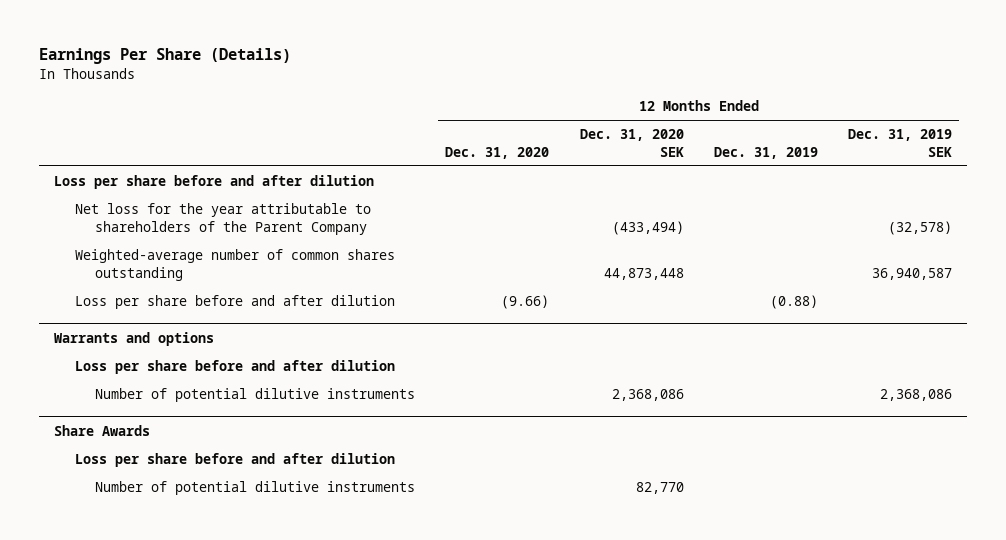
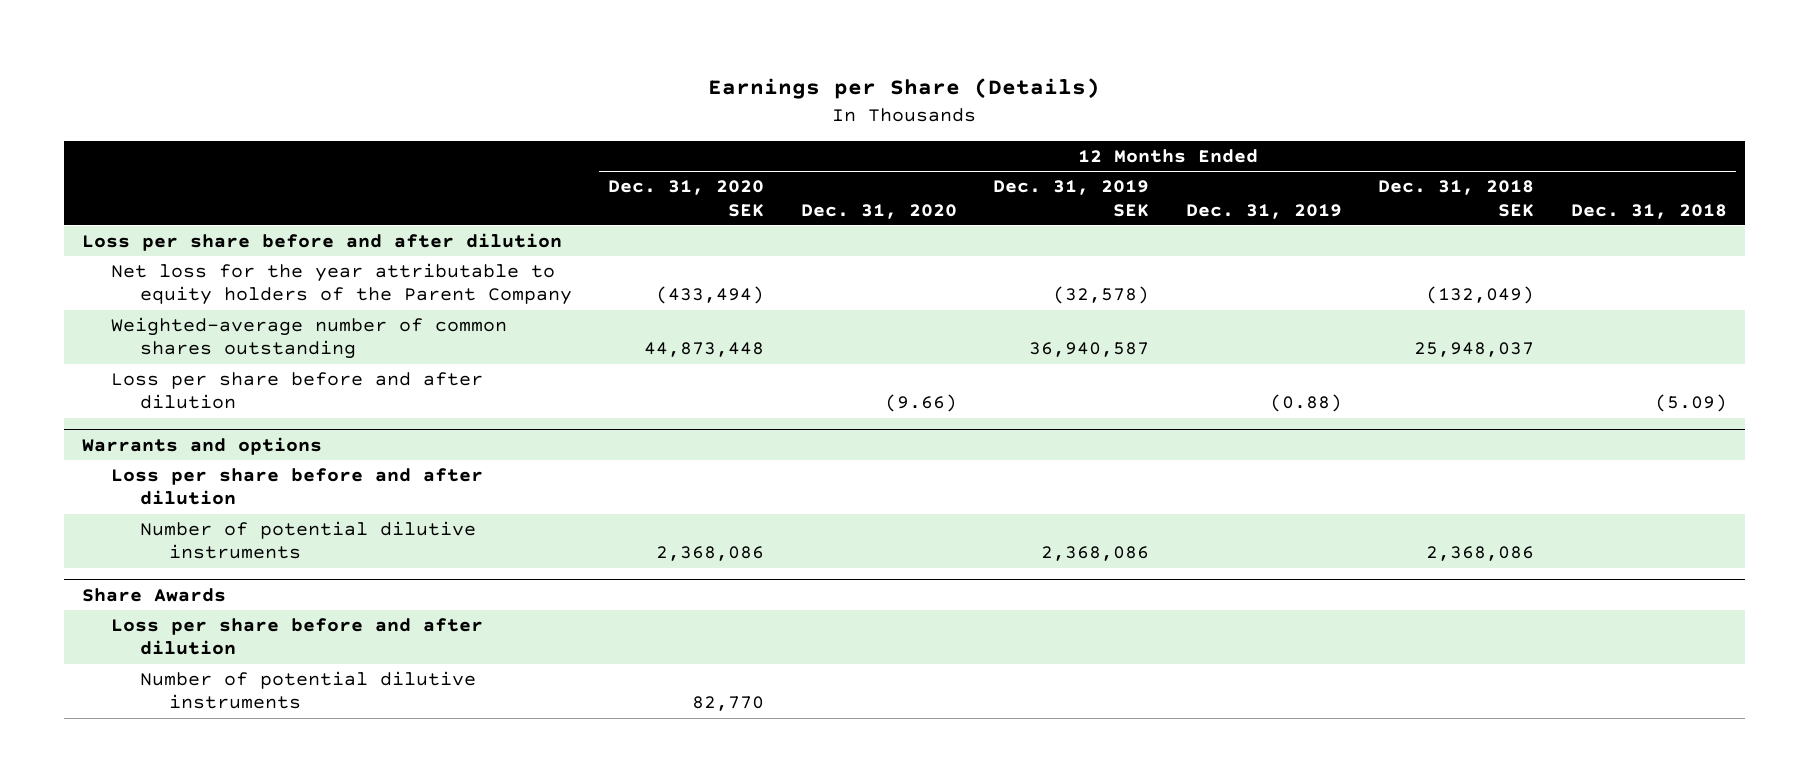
- Earnings Per Share (Details)
+ Earnings per Share (Details)
- | 12 Months Ended Dec. 31, 2020 | 12 Months Ended Dec. 31, 2020 SEK | 12 Months Ended Dec. 31, 2019 | 12 Months Ended Dec. 31, 2019 SEK
+ | 12 Months Ended Dec. 31, 2020 SEK | 12 Months Ended Dec. 31, 2020 | 12 Months Ended Dec. 31, 2019 SEK | 12 Months Ended Dec. 31, 2019 | 12 Months Ended Dec. 31, 2018 SEK | 12 Months Ended Dec. 31, 2018
- Net loss for the year attributable to shareholders of the Parent Company | | (433,494) | | (32,578)
+ Net loss for the year attributable to equity holders of the Parent Company | (433,494) | | (32,578) | | (132,049) |

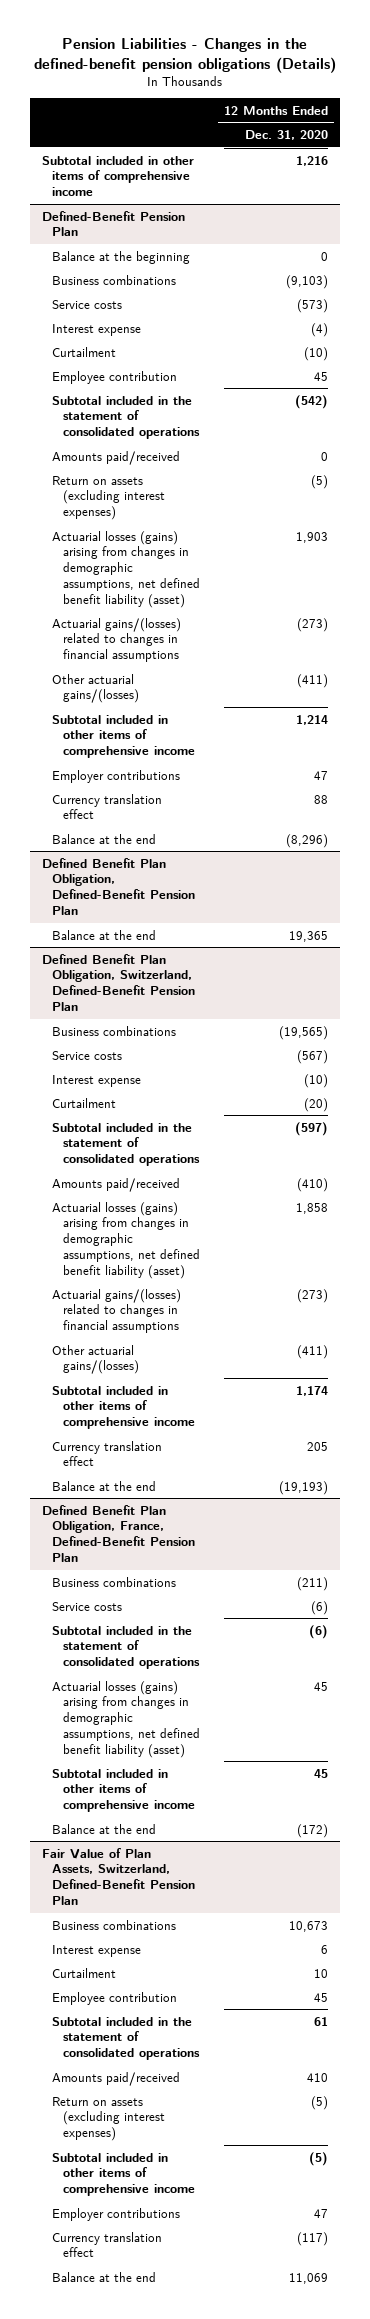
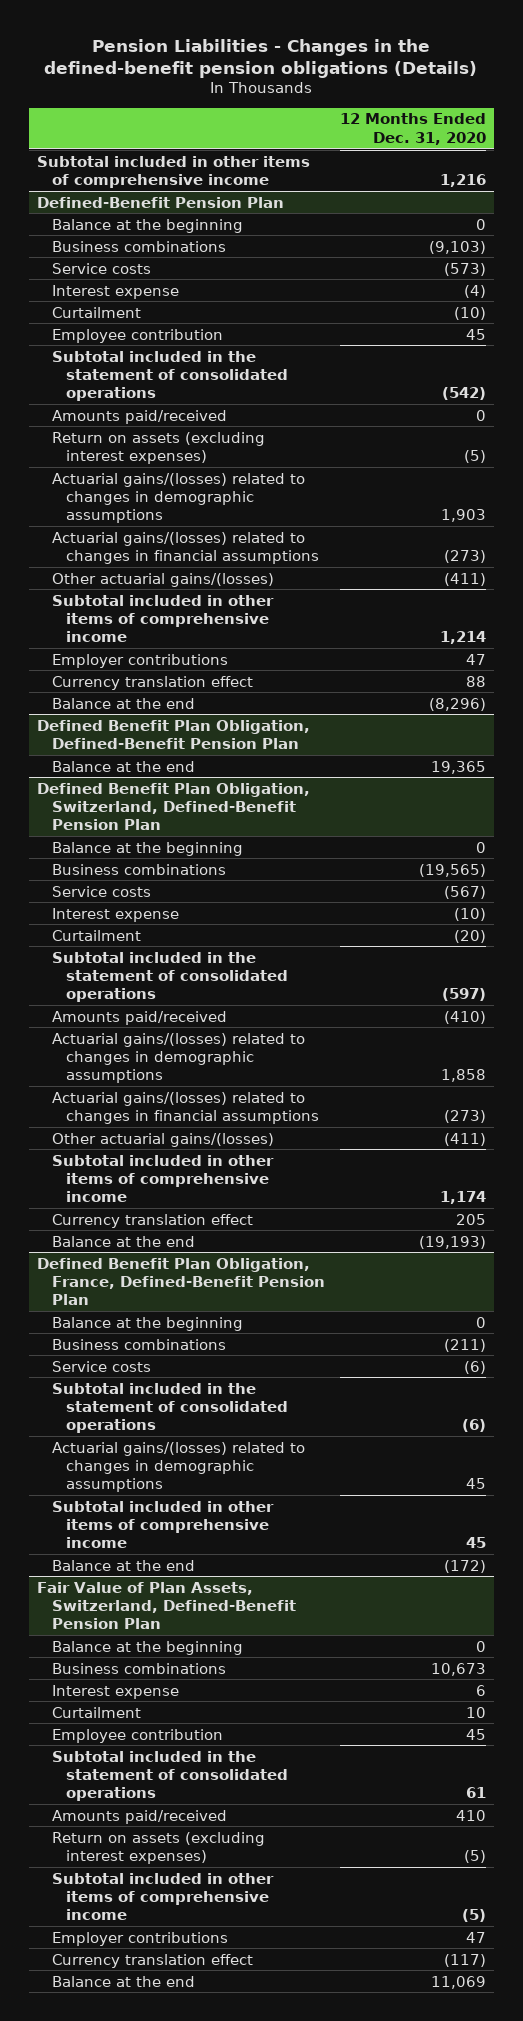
@ Defined-Benefit Pension Plan
- Actuarial losses (gains) arising from changes in demographic assumptions, net defined benefit liability (asset) | 1,903
+ Actuarial gains/(losses) related to changes in demographic assumptions | 1,903
@ Defined Benefit Plan Obligation, Switzerland, Defined-Benefit Pension Plan
+ Balance at the beginning | 0
- Actuarial losses (gains) arising from changes in demographic assumptions, net defined benefit liability (asset) | 1,858
+ Actuarial gains/(losses) related to changes in demographic assumptions | 1,858
@ Defined Benefit Plan Obligation, France, Defined-Benefit Pension Plan
+ Balance at the beginning | 0
- Actuarial losses (gains) arising from changes in demographic assumptions, net defined benefit liability (asset) | 45
+ Actuarial gains/(losses) related to changes in demographic assumptions | 45
@ Fair Value of Plan Assets, Switzerland, Defined-Benefit Pension Plan
+ Balance at the beginning | 0

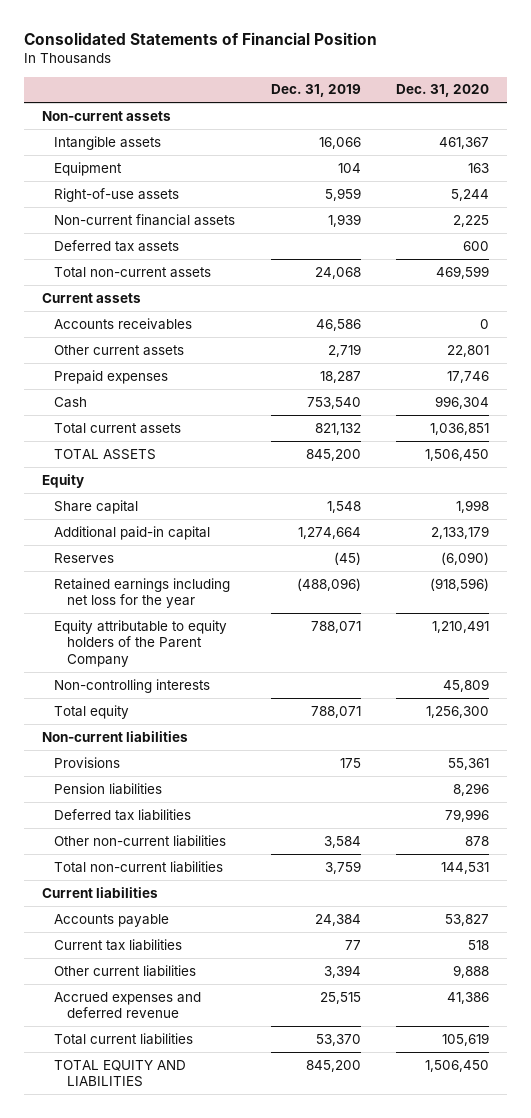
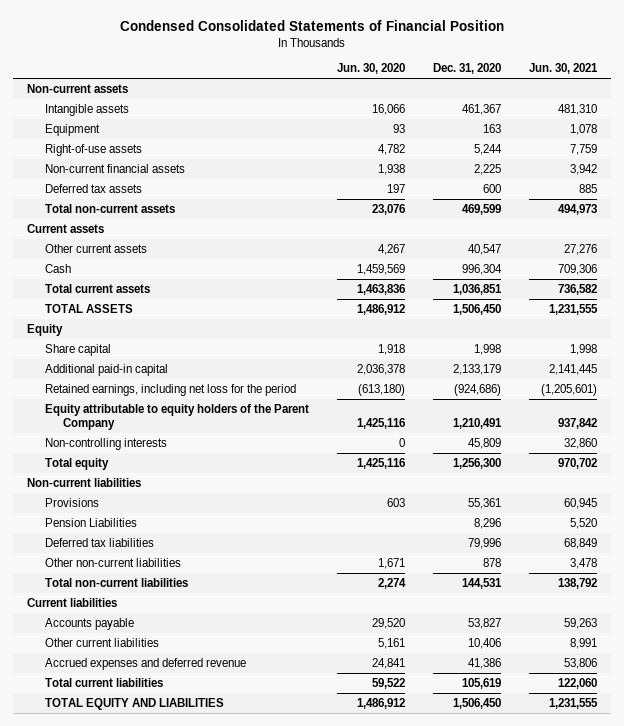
- Consolidated Statements of Financial Position
+ Condensed Consolidated Statements of Financial Position
- | Dec. 31, 2019 | Dec. 31, 2020
+ | Jun. 30, 2020 | Dec. 31, 2020 | Jun. 30, 2021
- Accounts receivables | 46,586 | 0
- Other current assets | 2,719 | 22,801
- Prepaid expenses | 18,287 | 17,746
+ Other current assets | 4,267 | 40,547 | 27,276
- Reserves | (45) | (6,090)
- Retained earnings including net loss for the year | (488,096) | (918,596)
+ Retained earnings, including net loss for the period | (613,180) | (924,686) | (1,205,601)
- Pension liabilities | | 8,296
+ Pension Liabilities | | 8,296 | 5,520
- Current tax liabilities | 77 | 518
- Other current liabilities | 3,394 | 9,888
+ Other current liabilities | 5,161 | 10,406 | 8,991

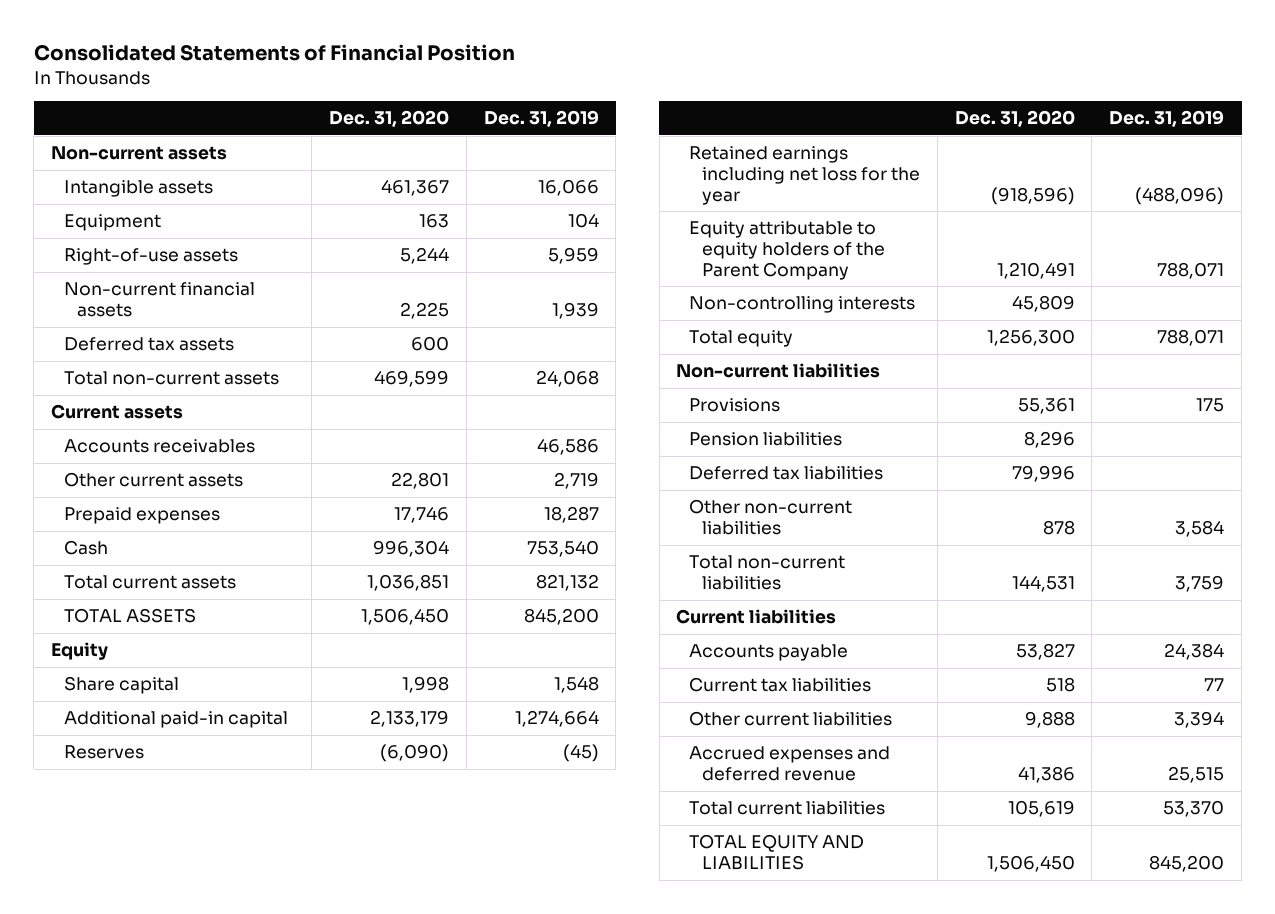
- Condensed Consolidated Statements of Financial Position
+ Consolidated Statements of Financial Position
- | Jun. 30, 2020 | Dec. 31, 2020 | Jun. 30, 2021
+ | Dec. 31, 2020 | Dec. 31, 2019
- Other current assets | 4,267 | 40,547 | 27,276
+ Accounts receivables | | 46,586
+ Other current assets | 22,801 | 2,719
+ Prepaid expenses | 17,746 | 18,287
- Retained earnings, including net loss for the period | (613,180) | (924,686) | (1,205,601)
+ Reserves | (6,090) | (45)
+ Retained earnings including net loss for the year | (918,596) | (488,096)
- Pension Liabilities | | 8,296 | 5,520
+ Pension liabilities | 8,296 |
- Other current liabilities | 5,161 | 10,406 | 8,991
+ Current tax liabilities | 518 | 77
+ Other current liabilities | 9,888 | 3,394

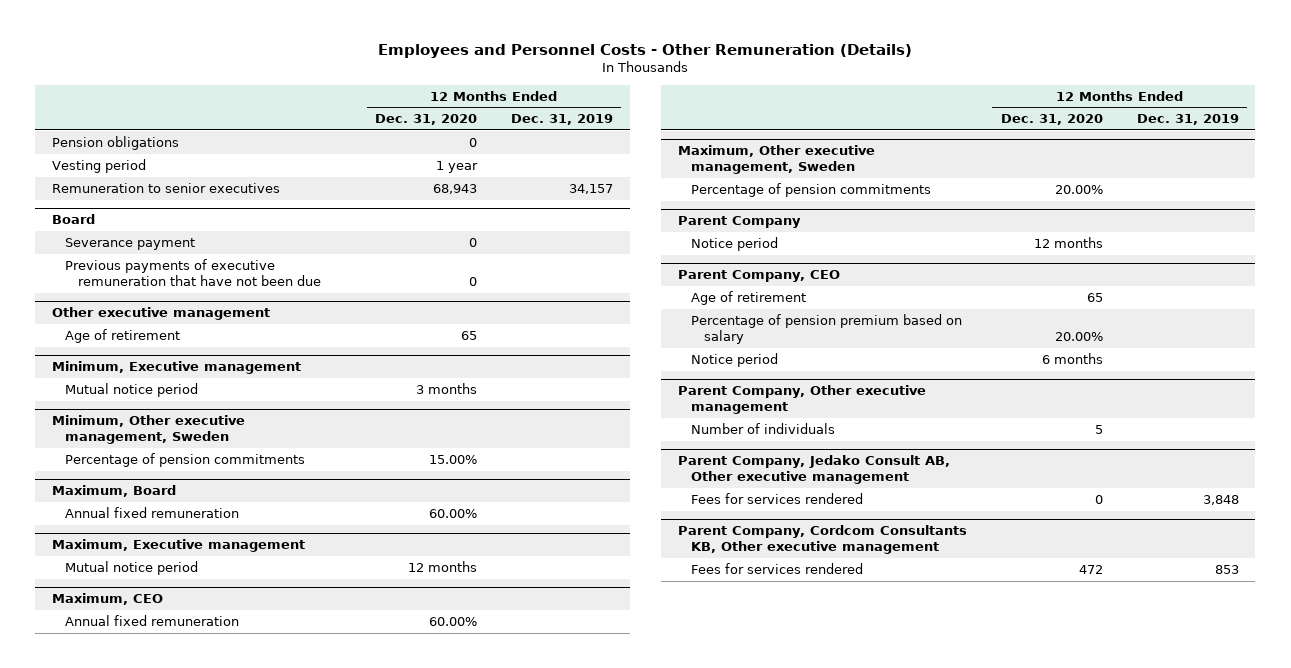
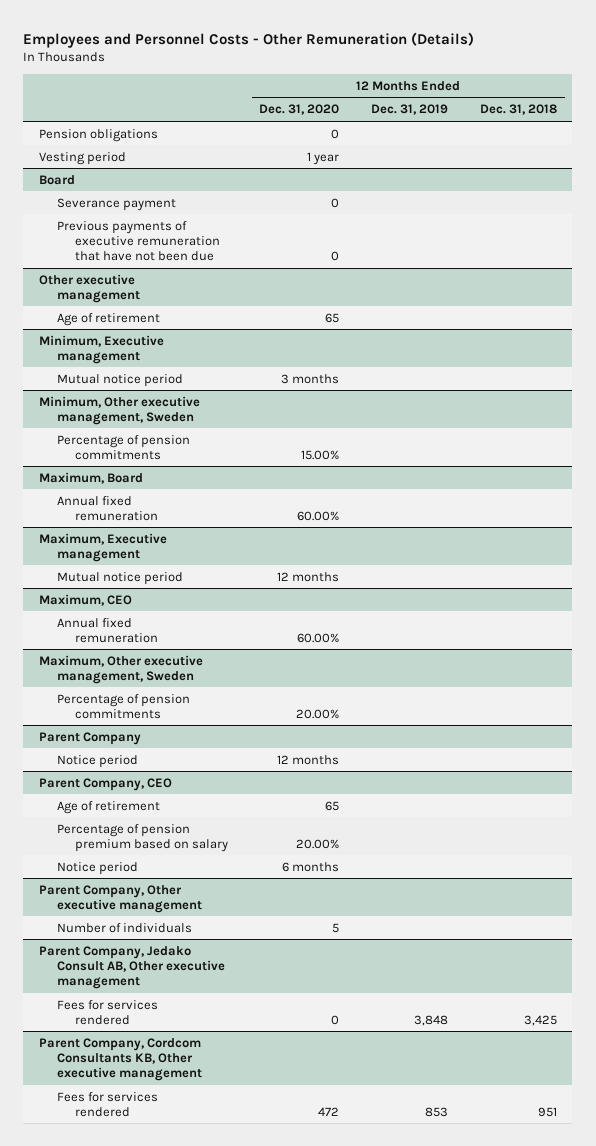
- | 12 Months Ended Dec. 31, 2020 | 12 Months Ended Dec. 31, 2019
+ | 12 Months Ended Dec. 31, 2020 | 12 Months Ended Dec. 31, 2019 | 12 Months Ended Dec. 31, 2018
- Remuneration to senior executives | 68,943 | 34,157

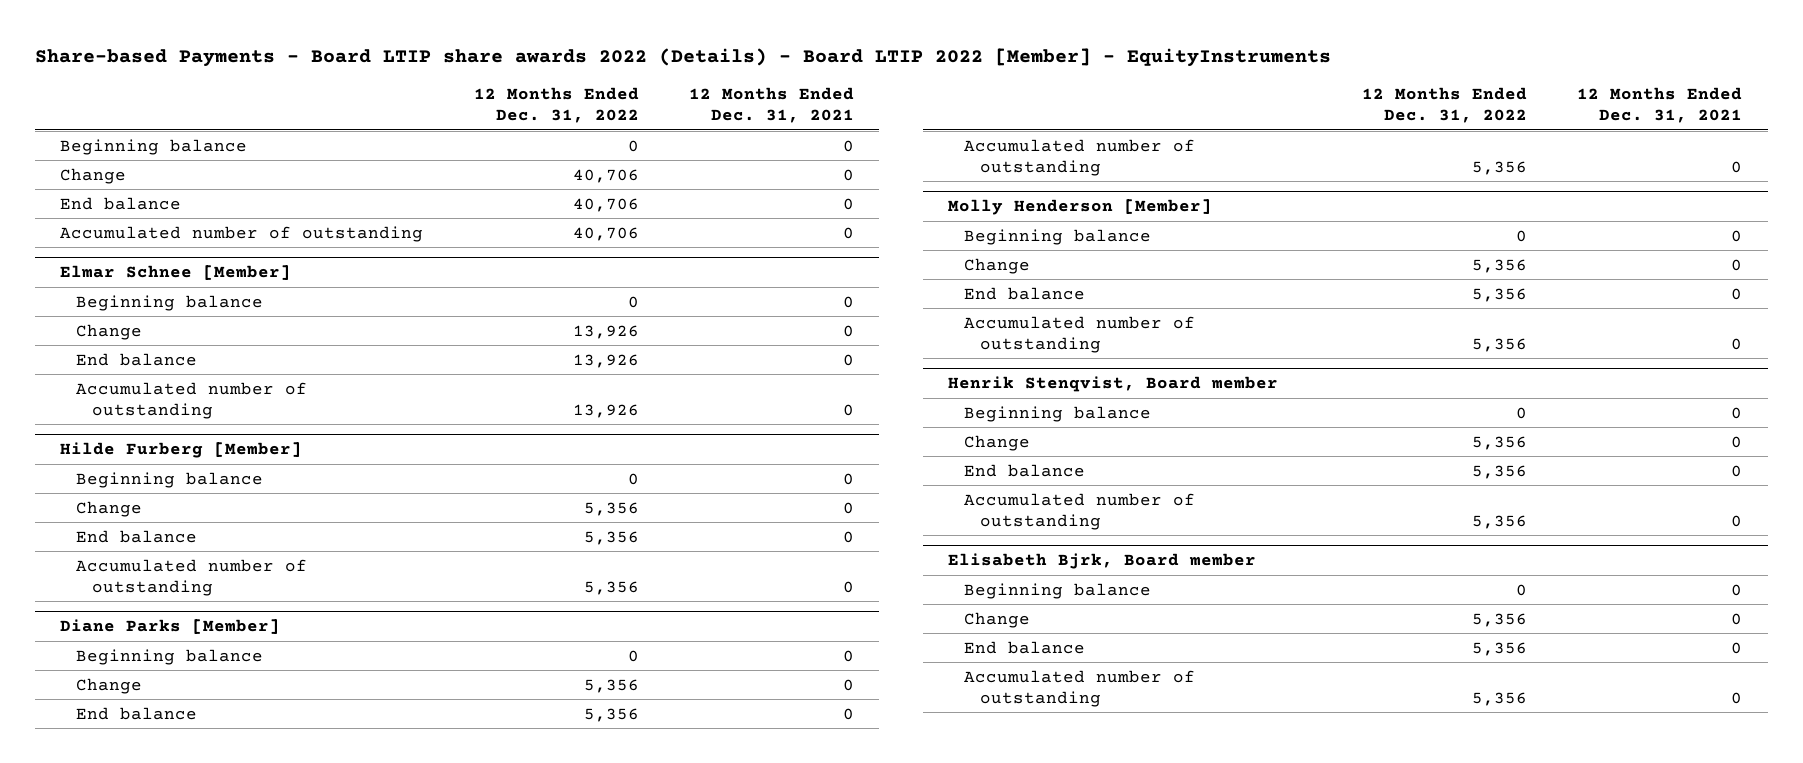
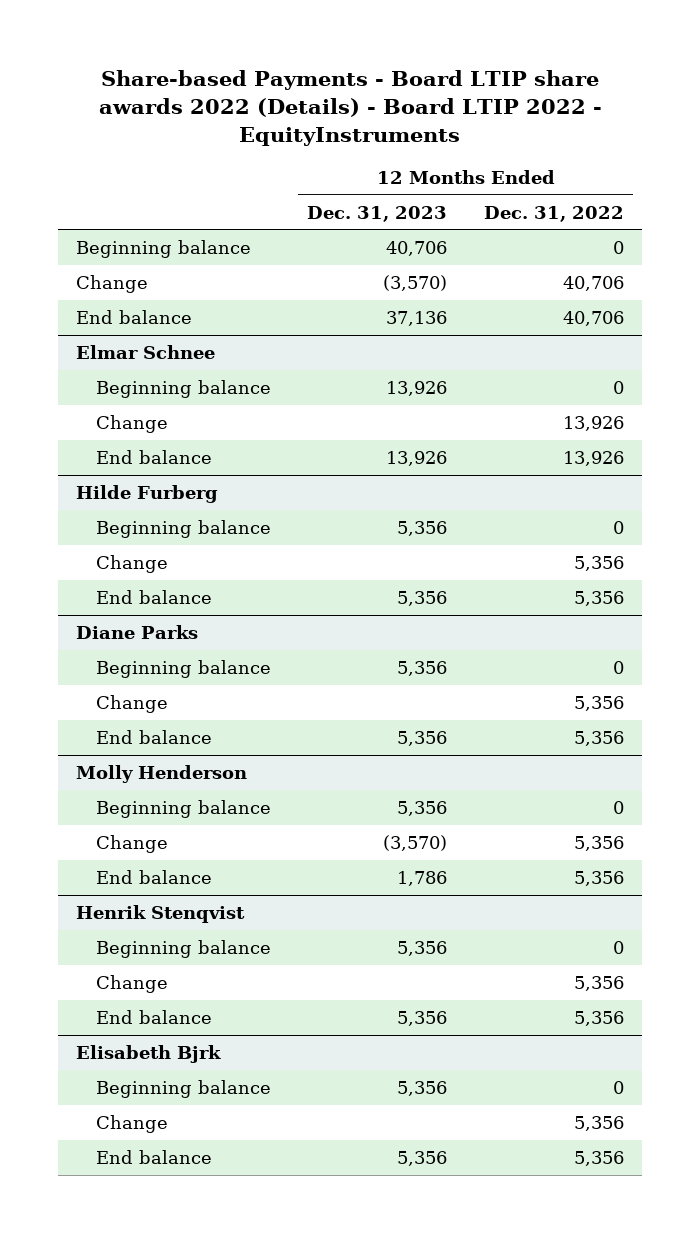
- Share-based Payments - Board LTIP share awards 2022 (Details) - Board LTIP 2022 [Member] - EquityInstruments
+ Share-based Payments - Board LTIP share awards 2022 (Details) - Board LTIP 2022 - EquityInstruments
- | 12 Months Ended Dec. 31, 2022 | 12 Months Ended Dec. 31, 2021
+ | 12 Months Ended Dec. 31, 2023 | 12 Months Ended Dec. 31, 2022
- Accumulated number of outstanding | 40,706 | 0
- Elmar Schnee [Member]
+ Elmar Schnee
- Accumulated number of outstanding | 13,926 | 0
- Hilde Furberg [Member]
+ Hilde Furberg
- Accumulated number of outstanding | 5,356 | 0
- Diane Parks [Member]
+ Diane Parks
- Accumulated number of outstanding | 5,356 | 0
- Molly Henderson [Member]
+ Molly Henderson
- Accumulated number of outstanding | 5,356 | 0
- Henrik Stenqvist, Board member
+ Henrik Stenqvist
- Accumulated number of outstanding | 5,356 | 0
- Elisabeth Bjrk, Board member
+ Elisabeth Bjrk
- Accumulated number of outstanding | 5,356 | 0

